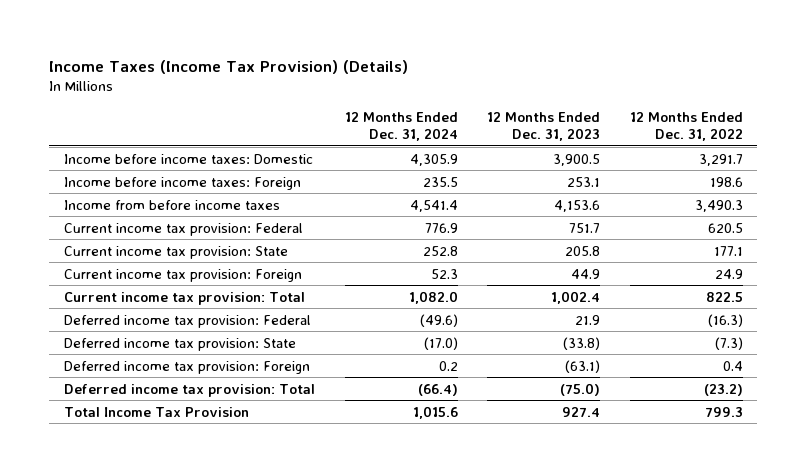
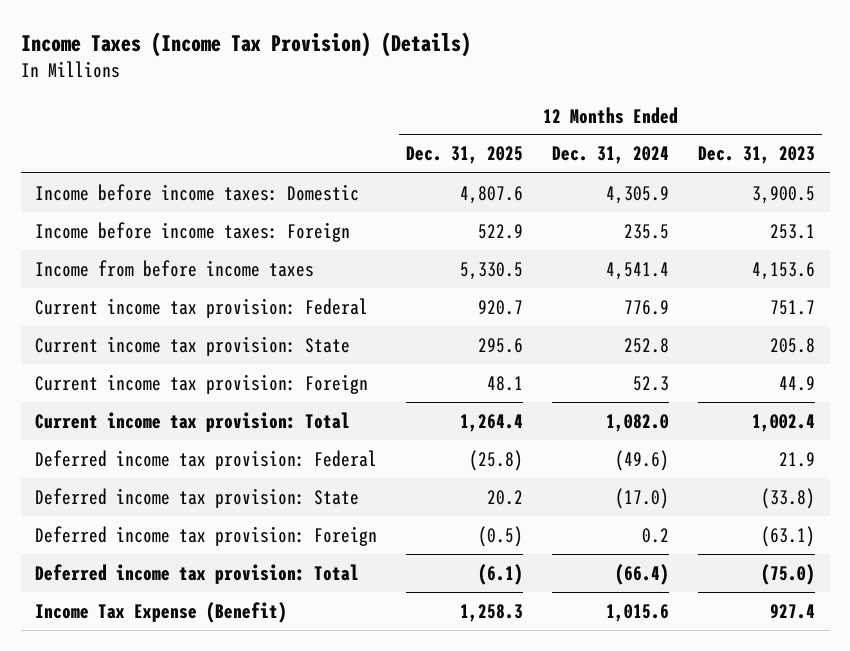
- | 12 Months Ended Dec. 31, 2024 | 12 Months Ended Dec. 31, 2023 | 12 Months Ended Dec. 31, 2022
+ | 12 Months Ended Dec. 31, 2025 | 12 Months Ended Dec. 31, 2024 | 12 Months Ended Dec. 31, 2023
- Total Income Tax Provision | 1,015.6 | 927.4 | 799.3
+ Income Tax Expense (Benefit) | 1,258.3 | 1,015.6 | 927.4

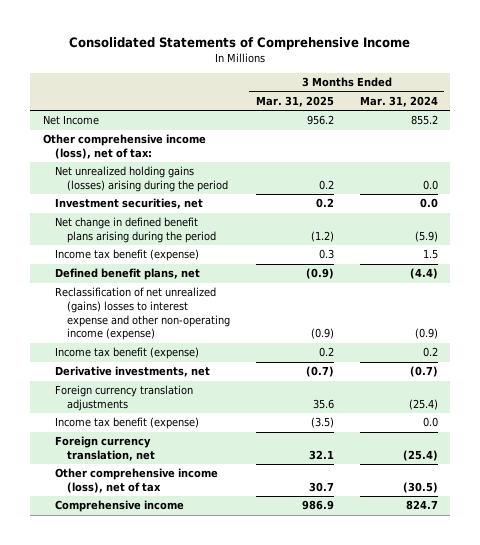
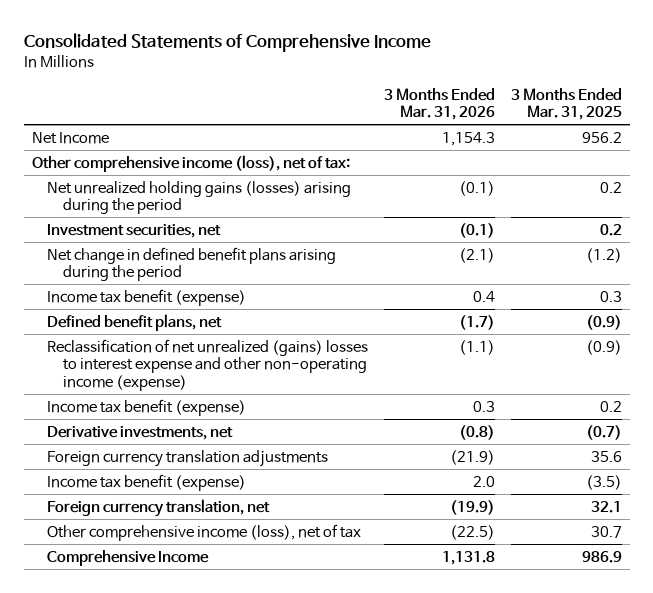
- | 3 Months Ended Mar. 31, 2025 | 3 Months Ended Mar. 31, 2024
+ | 3 Months Ended Mar. 31, 2026 | 3 Months Ended Mar. 31, 2025
- Comprehensive income | 986.9 | 824.7
+ Comprehensive Income | 1,131.8 | 986.9

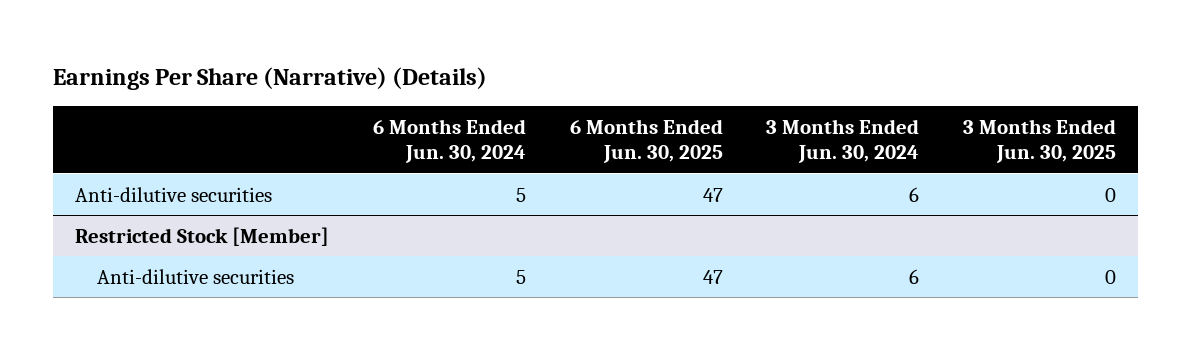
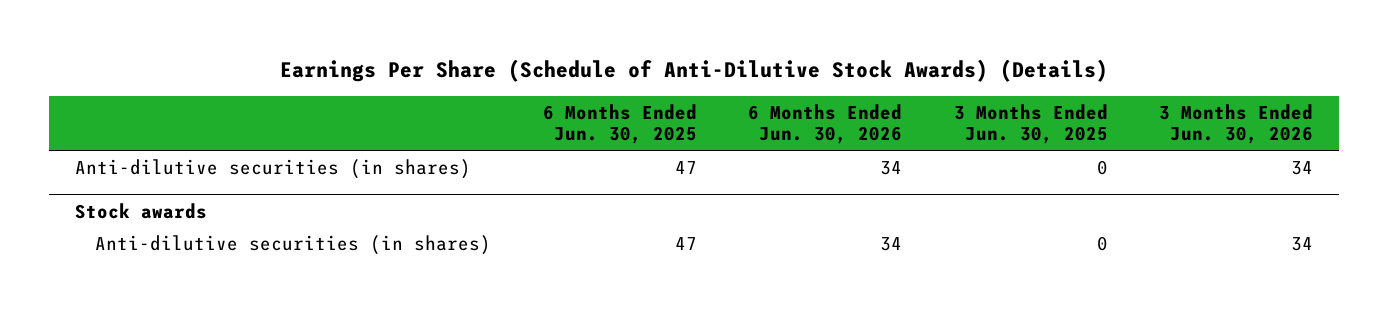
- Earnings Per Share (Narrative) (Details)
+ Earnings Per Share (Schedule of Anti-Dilutive Stock Awards) (Details)
- | 6 Months Ended Jun. 30, 2024 | 6 Months Ended Jun. 30, 2025 | 3 Months Ended Jun. 30, 2024 | 3 Months Ended Jun. 30, 2025
+ | 6 Months Ended Jun. 30, 2025 | 6 Months Ended Jun. 30, 2026 | 3 Months Ended Jun. 30, 2025 | 3 Months Ended Jun. 30, 2026
- Anti-dilutive securities | 5 | 47 | 6 | 0
- Restricted Stock [Member]
- Anti-dilutive securities | 5 | 47 | 6 | 0
+ Anti-dilutive securities (in shares) | 47 | 34 | 0 | 34
+ Stock awards
+ Anti-dilutive securities (in shares) | 47 | 34 | 0 | 34

